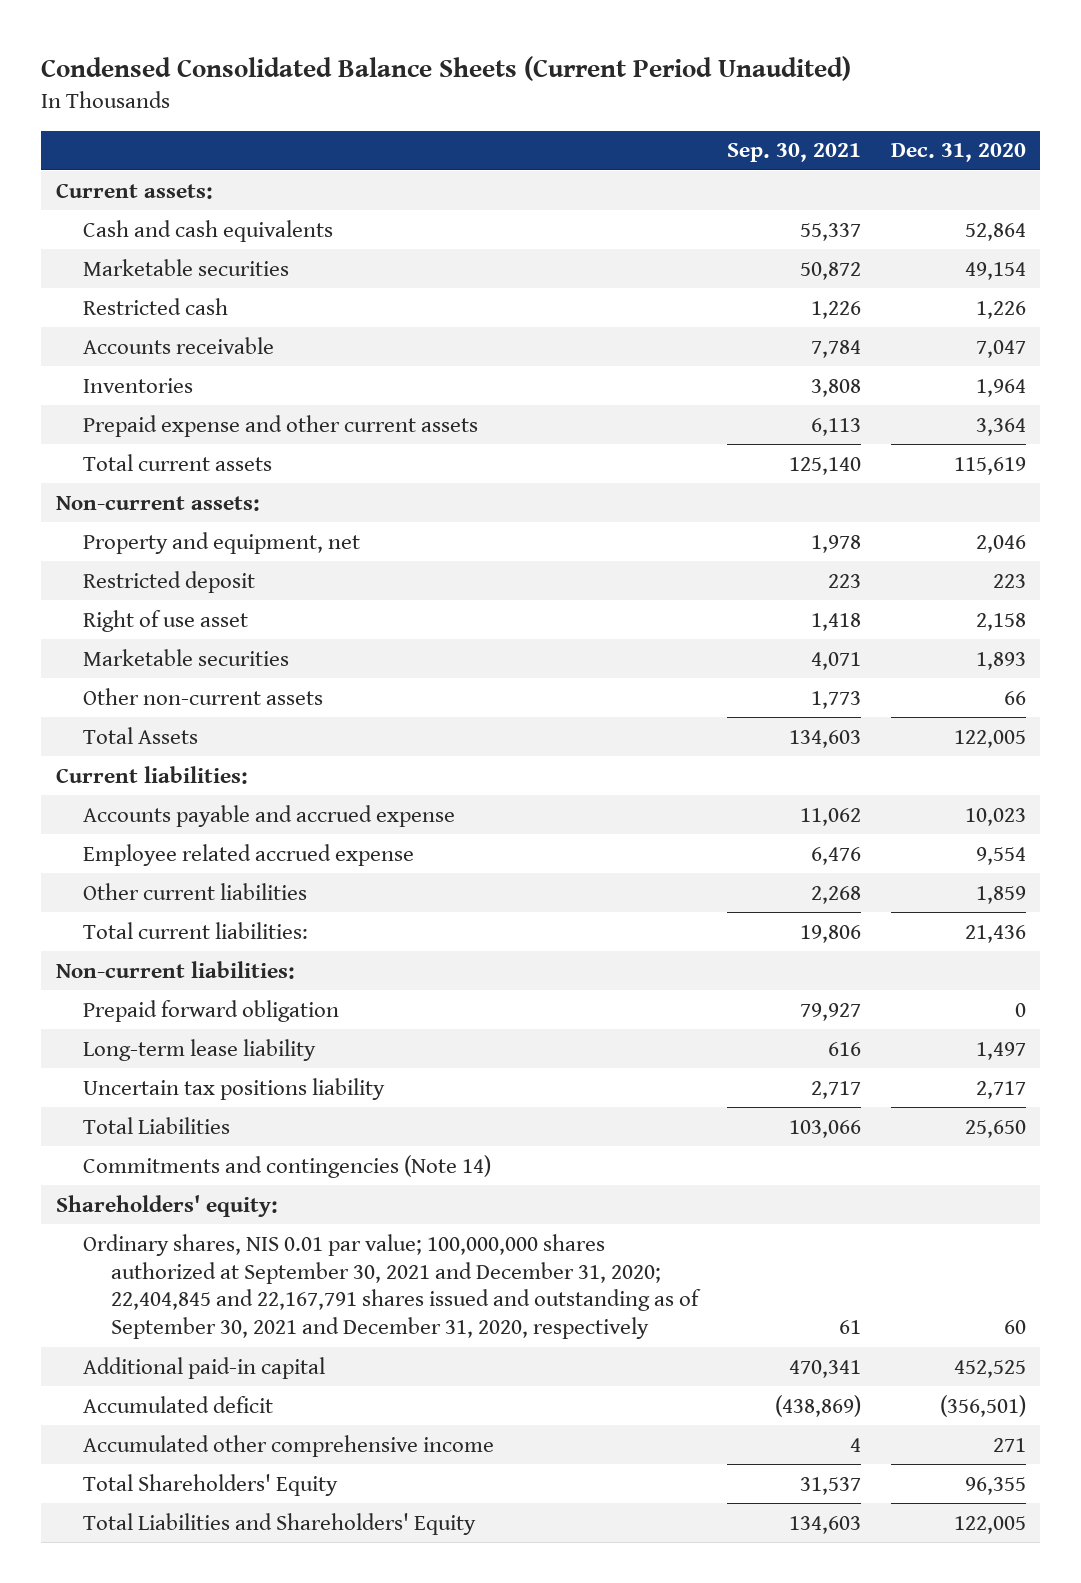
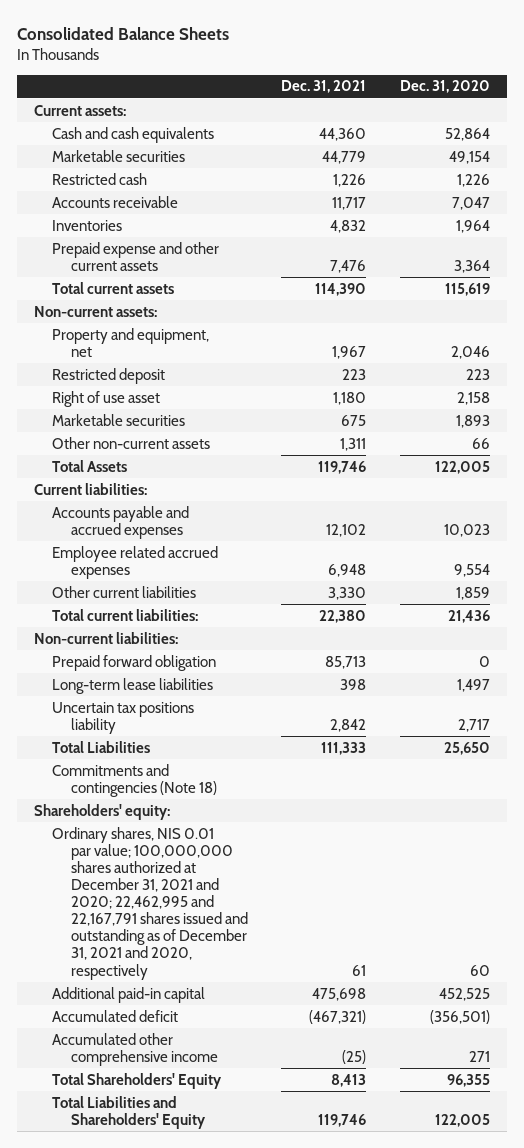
- Condensed Consolidated Balance Sheets (Current Period Unaudited)
+ Consolidated Balance Sheets
- | Sep. 30, 2021 | Dec. 31, 2020
+ | Dec. 31, 2021 | Dec. 31, 2020
- Accounts payable and accrued expense | 11,062 | 10,023
- Employee related accrued expense | 6,476 | 9,554
+ Accounts payable and accrued expenses | 12,102 | 10,023
+ Employee related accrued expenses | 6,948 | 9,554
- Long-term lease liability | 616 | 1,497
+ Long-term lease liabilities | 398 | 1,497
- Commitments and contingencies (Note 14)
+ Commitments and contingencies (Note 18)
- Ordinary shares, NIS 0.01 par value; 100,000,000 shares authorized at September 30, 2021 and December 31, 2020; 22,404,845 and 22,167,791 shares issued and outstanding as of September 30, 2021 and December 31, 2020, respectively | 61 | 60
+ Ordinary shares, NIS 0.01 par value; 100,000,000 shares authorized at December 31, 2021 and 2020; 22,462,995 and 22,167,791 shares issued and outstanding as of December 31, 2021 and 2020, respectively | 61 | 60

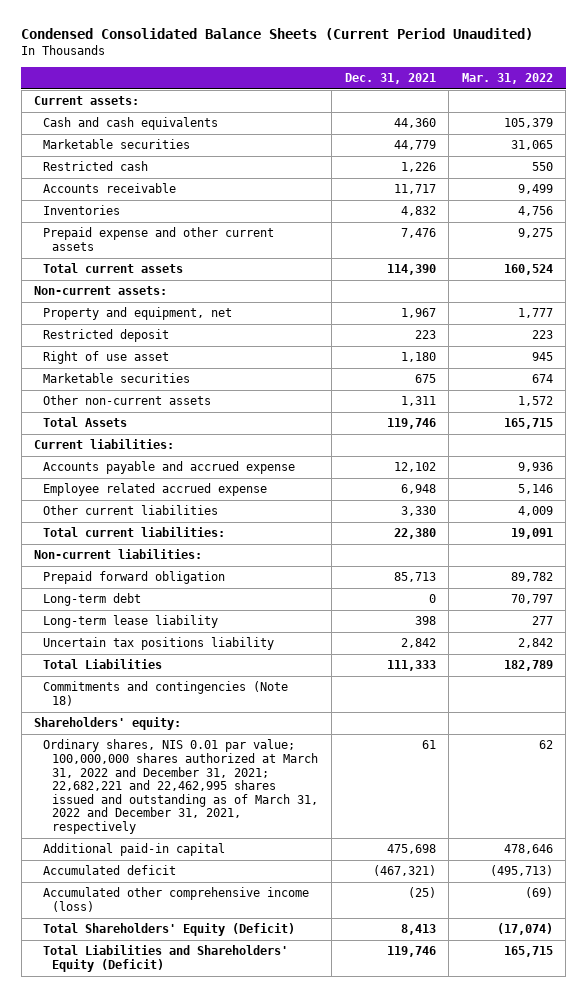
- Consolidated Balance Sheets
+ Condensed Consolidated Balance Sheets (Current Period Unaudited)
- | Dec. 31, 2021 | Dec. 31, 2020
+ | Dec. 31, 2021 | Mar. 31, 2022
- Accounts payable and accrued expenses | 12,102 | 10,023
- Employee related accrued expenses | 6,948 | 9,554
+ Accounts payable and accrued expense | 12,102 | 9,936
+ Employee related accrued expense | 6,948 | 5,146
- Long-term lease liabilities | 398 | 1,497
+ Long-term debt | 0 | 70,797
+ Long-term lease liability | 398 | 277
- Ordinary shares, NIS 0.01 par value; 100,000,000 shares authorized at December 31, 2021 and 2020; 22,462,995 and 22,167,791 shares issued and outstanding as of December 31, 2021 and 2020, respectively | 61 | 60
+ Ordinary shares, NIS 0.01 par value; 100,000,000 shares authorized at March 31, 2022 and December 31, 2021; 22,682,221 and 22,462,995 shares issued and outstanding as of March 31, 2022 and December 31, 2021, respectively | 61 | 62
- Accumulated other comprehensive income | (25) | 271
- Total Shareholders' Equity | 8,413 | 96,355
- Total Liabilities and Shareholders' Equity | 119,746 | 122,005
+ Accumulated other comprehensive income (loss) | (25) | (69)
+ Total Shareholders' Equity (Deficit) | 8,413 | (17,074)
+ Total Liabilities and Shareholders' Equity (Deficit) | 119,746 | 165,715

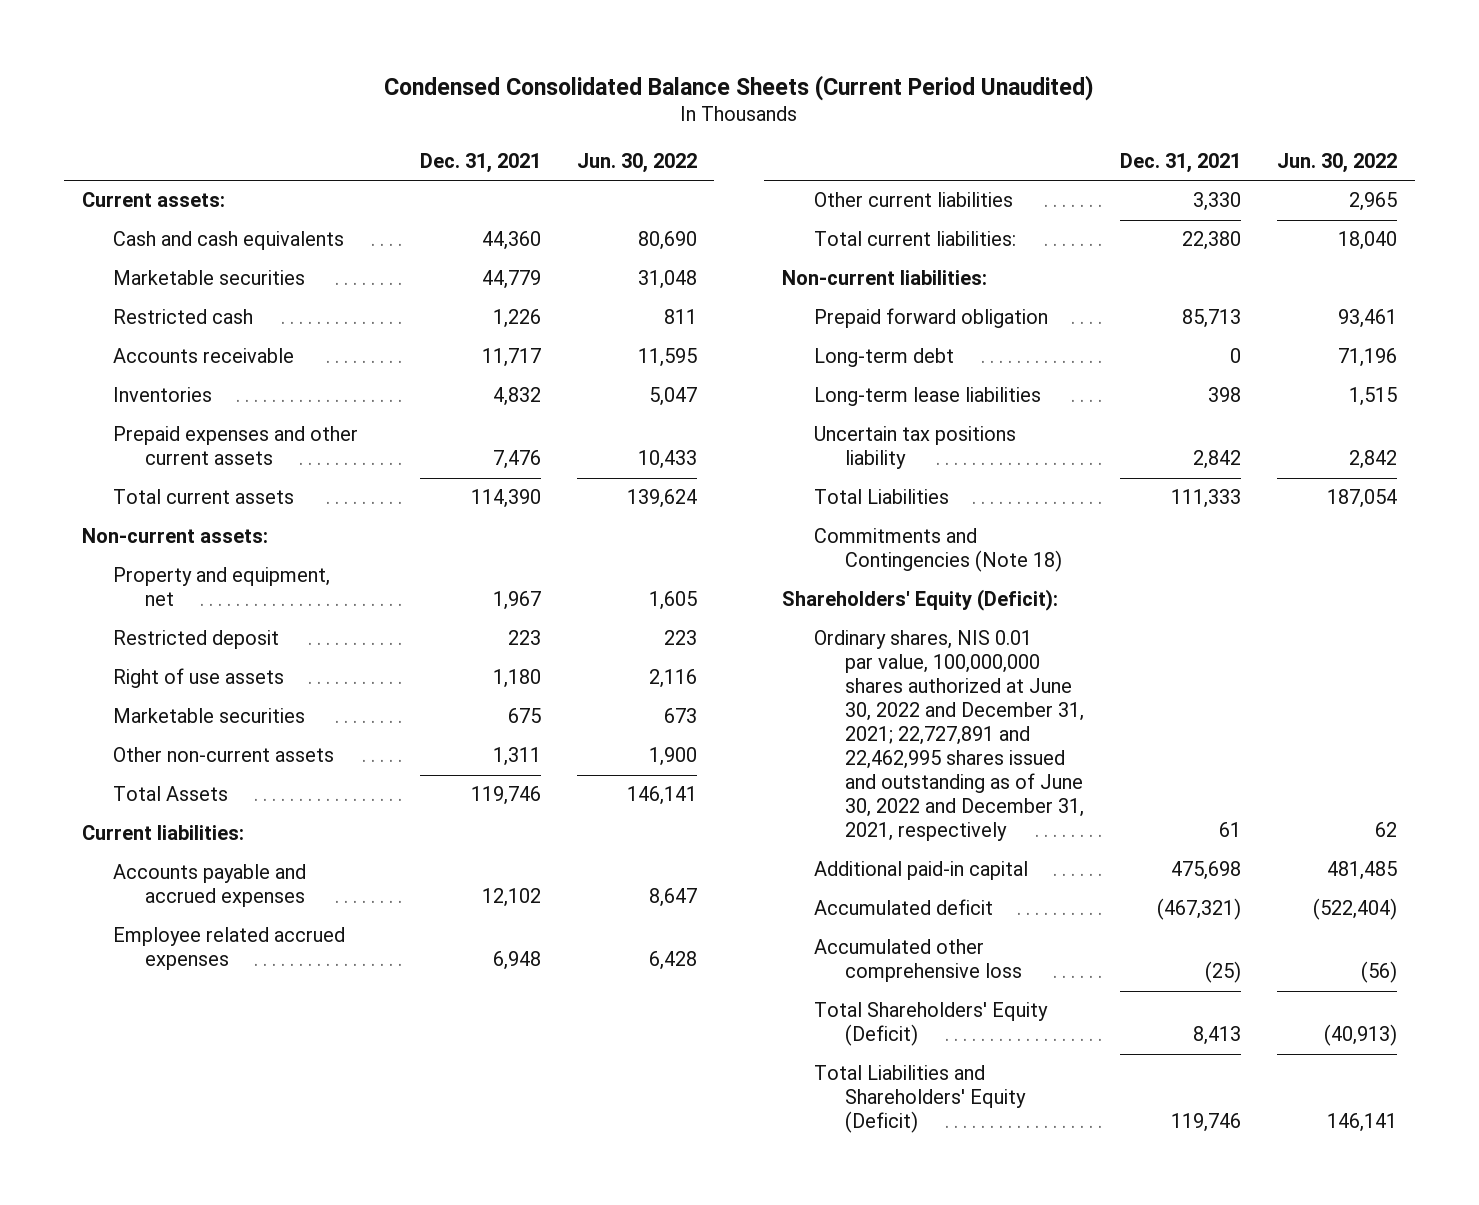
- | Dec. 31, 2021 | Mar. 31, 2022
+ | Dec. 31, 2021 | Jun. 30, 2022
- Prepaid expense and other current assets | 7,476 | 9,275
+ Prepaid expenses and other current assets | 7,476 | 10,433
- Right of use asset | 1,180 | 945
+ Right of use assets | 1,180 | 2,116
- Accounts payable and accrued expense | 12,102 | 9,936
- Employee related accrued expense | 6,948 | 5,146
+ Accounts payable and accrued expenses | 12,102 | 8,647
+ Employee related accrued expenses | 6,948 | 6,428
- Long-term lease liability | 398 | 277
+ Long-term lease liabilities | 398 | 1,515
- Commitments and contingencies (Note 18)
- Shareholders' equity:
- Ordinary shares, NIS 0.01 par value; 100,000,000 shares authorized at March 31, 2022 and December 31, 2021; 22,682,221 and 22,462,995 shares issued and outstanding as of March 31, 2022 and December 31, 2021, respectively | 61 | 62
+ Commitments and Contingencies (Note 18)
+ Shareholders' Equity (Deficit):
+ Ordinary shares, NIS 0.01 par value, 100,000,000 shares authorized at June 30, 2022 and December 31, 2021; 22,727,891 and 22,462,995 shares issued and outstanding as of June 30, 2022 and December 31, 2021, respectively | 61 | 62
- Accumulated other comprehensive income (loss) | (25) | (69)
+ Accumulated other comprehensive loss | (25) | (56)

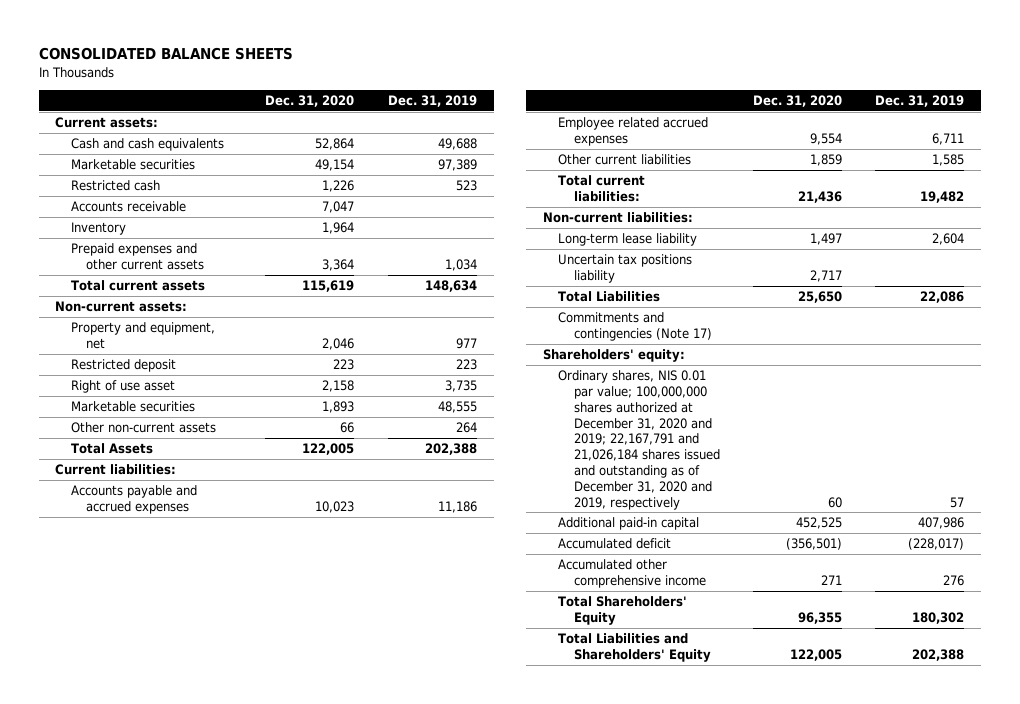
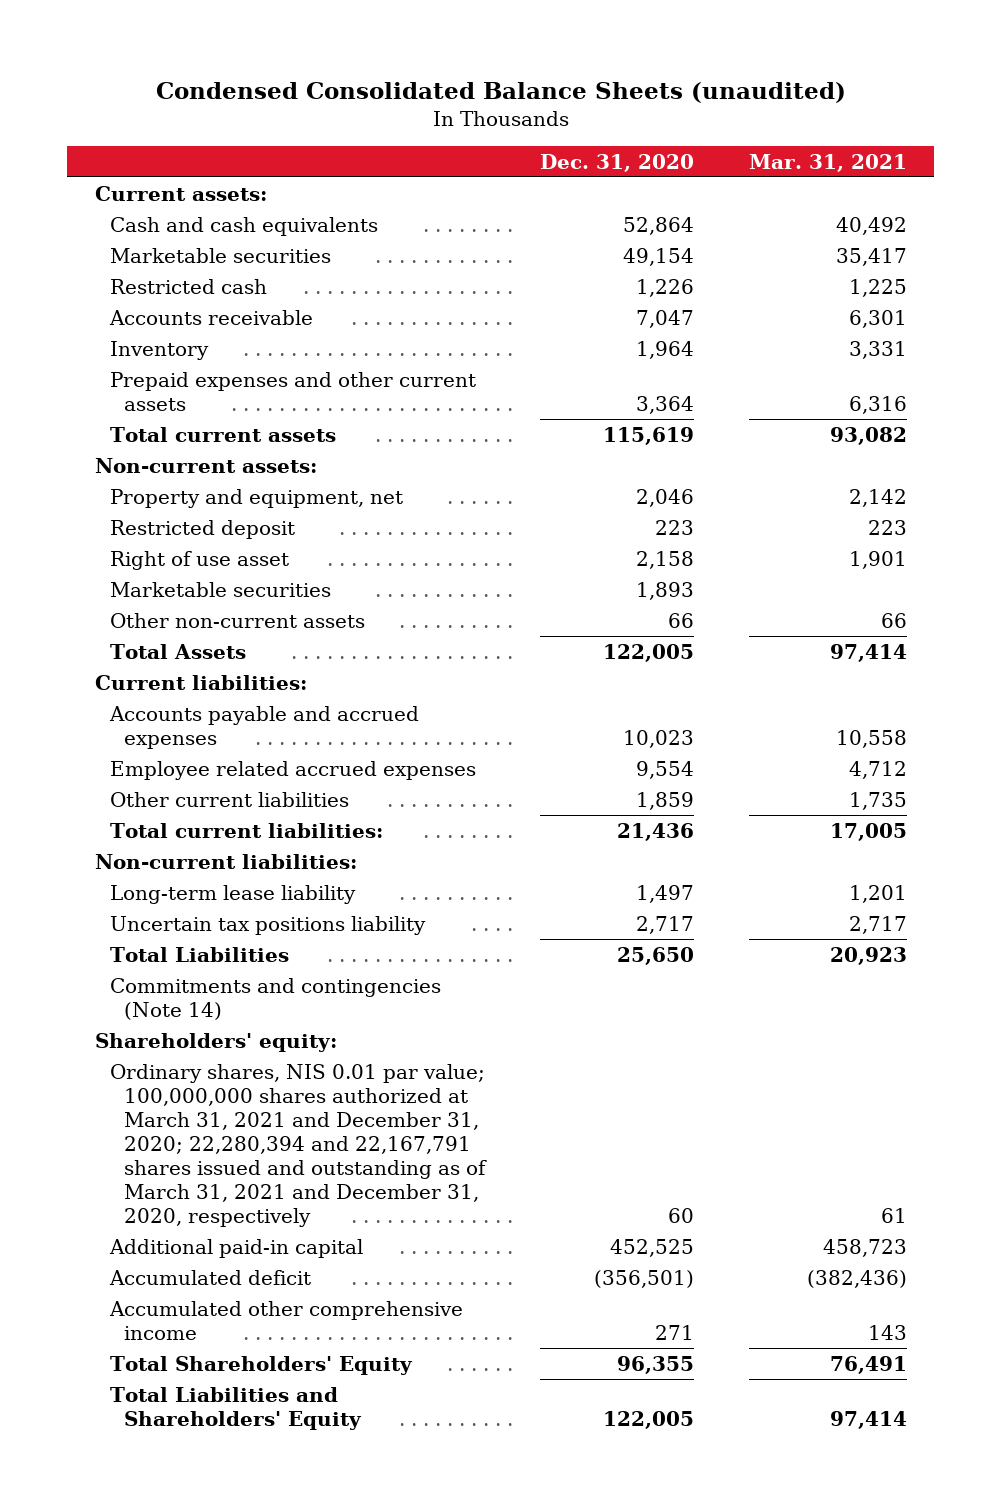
- CONSOLIDATED BALANCE SHEETS
+ Condensed Consolidated Balance Sheets (unaudited)
- | Dec. 31, 2020 | Dec. 31, 2019
+ | Dec. 31, 2020 | Mar. 31, 2021
- Commitments and contingencies (Note 17)
+ Commitments and contingencies (Note 14)
- Ordinary shares, NIS 0.01 par value; 100,000,000 shares authorized at December 31, 2020 and 2019; 22,167,791 and 21,026,184 shares issued and outstanding as of December 31, 2020 and 2019, respectively | 60 | 57
+ Ordinary shares, NIS 0.01 par value; 100,000,000 shares authorized at March 31, 2021 and December 31, 2020; 22,280,394 and 22,167,791 shares issued and outstanding as of March 31, 2021 and December 31, 2020, respectively | 60 | 61

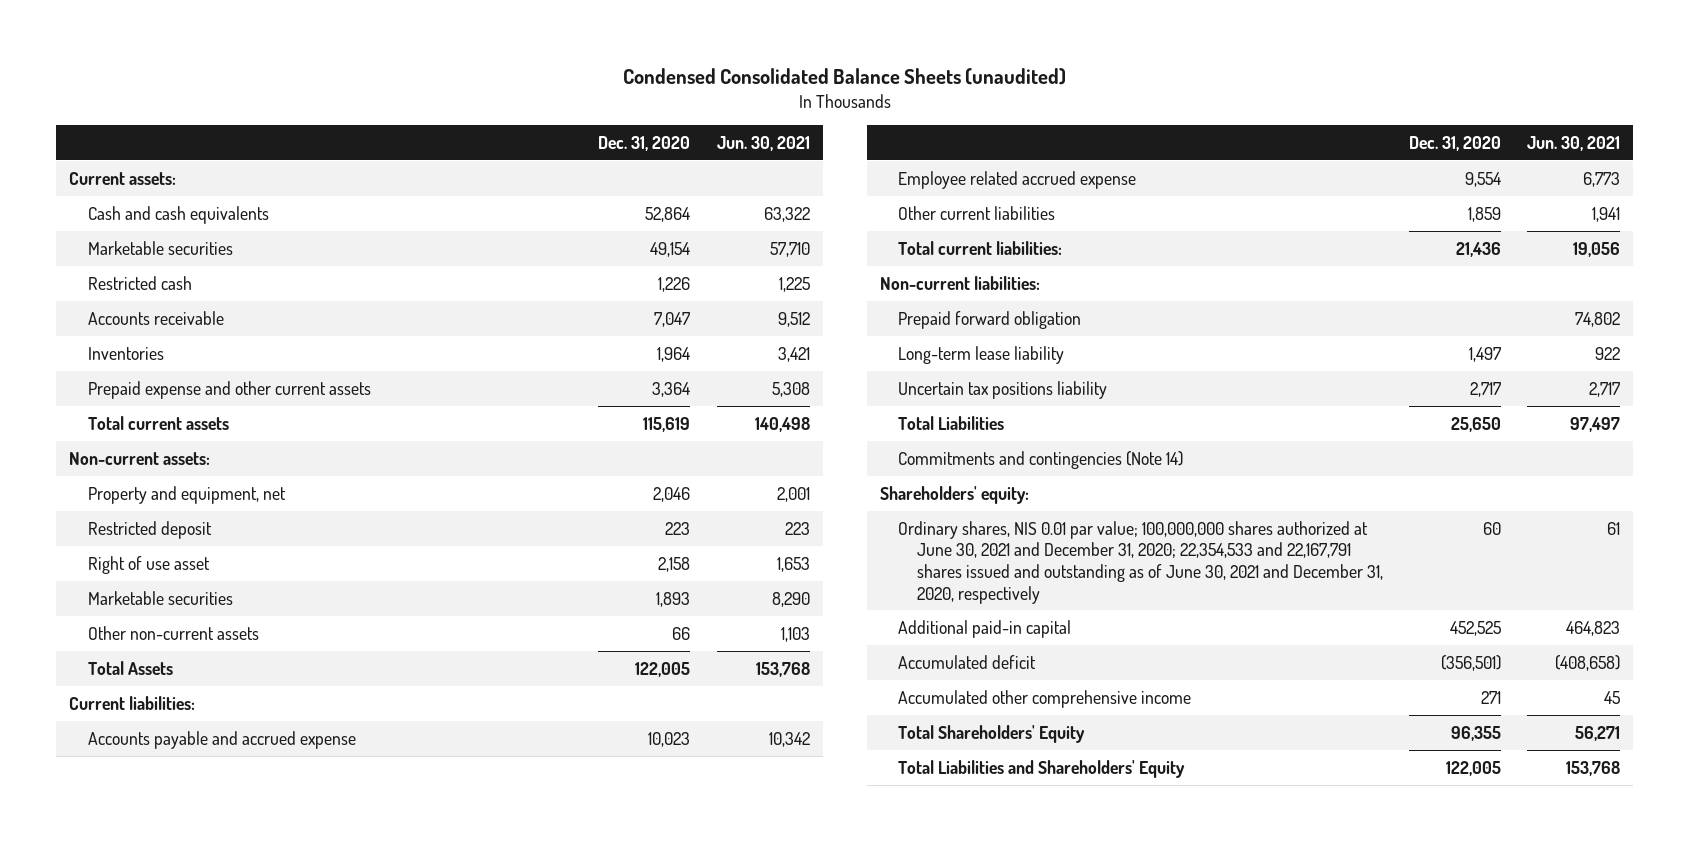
- | Dec. 31, 2020 | Mar. 31, 2021
+ | Dec. 31, 2020 | Jun. 30, 2021
- Inventory | 1,964 | 3,331
- Prepaid expenses and other current assets | 3,364 | 6,316
+ Inventories | 1,964 | 3,421
+ Prepaid expense and other current assets | 3,364 | 5,308
- Accounts payable and accrued expenses | 10,023 | 10,558
- Employee related accrued expenses | 9,554 | 4,712
+ Accounts payable and accrued expense | 10,023 | 10,342
+ Employee related accrued expense | 9,554 | 6,773
+ Prepaid forward obligation | | 74,802
- Ordinary shares, NIS 0.01 par value; 100,000,000 shares authorized at March 31, 2021 and December 31, 2020; 22,280,394 and 22,167,791 shares issued and outstanding as of March 31, 2021 and December 31, 2020, respectively | 60 | 61
+ Ordinary shares, NIS 0.01 par value; 100,000,000 shares authorized at June 30, 2021 and December 31, 2020; 22,354,533 and 22,167,791 shares issued and outstanding as of June 30, 2021 and December 31, 2020, respectively | 60 | 61

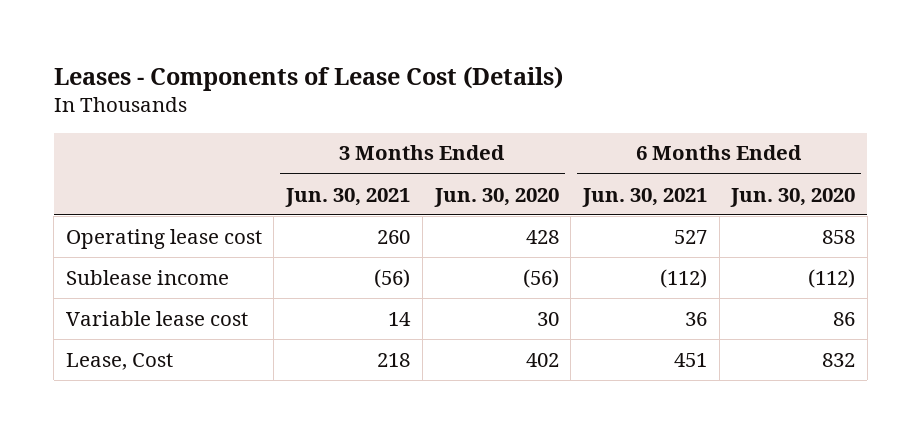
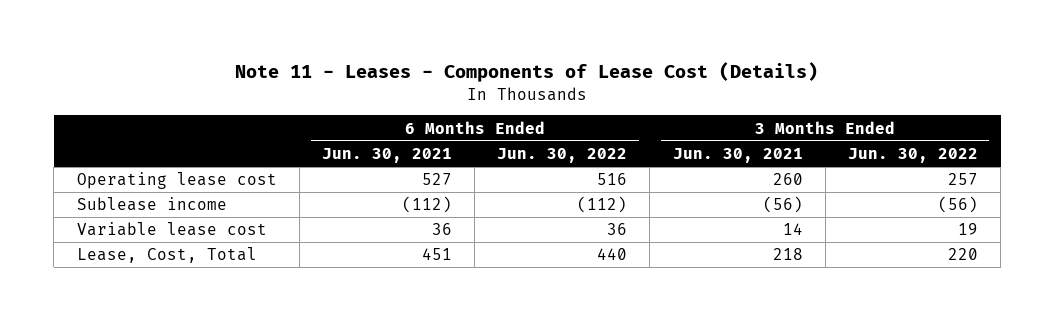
- Leases - Components of Lease Cost (Details)
+ Note 11 - Leases - Components of Lease Cost (Details)
- | 3 Months Ended Jun. 30, 2021 | 3 Months Ended Jun. 30, 2020 | 6 Months Ended Jun. 30, 2021 | 6 Months Ended Jun. 30, 2020
+ | 6 Months Ended Jun. 30, 2021 | 6 Months Ended Jun. 30, 2022 | 3 Months Ended Jun. 30, 2021 | 3 Months Ended Jun. 30, 2022
- Lease, Cost | 218 | 402 | 451 | 832
+ Lease, Cost, Total | 451 | 440 | 218 | 220

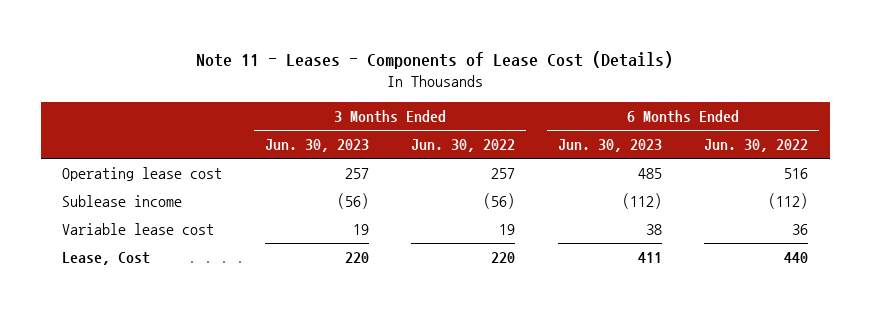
- | 6 Months Ended Jun. 30, 2021 | 6 Months Ended Jun. 30, 2022 | 3 Months Ended Jun. 30, 2021 | 3 Months Ended Jun. 30, 2022
+ | 3 Months Ended Jun. 30, 2023 | 3 Months Ended Jun. 30, 2022 | 6 Months Ended Jun. 30, 2023 | 6 Months Ended Jun. 30, 2022
- Lease, Cost, Total | 451 | 440 | 218 | 220
+ Lease, Cost | 220 | 220 | 411 | 440

